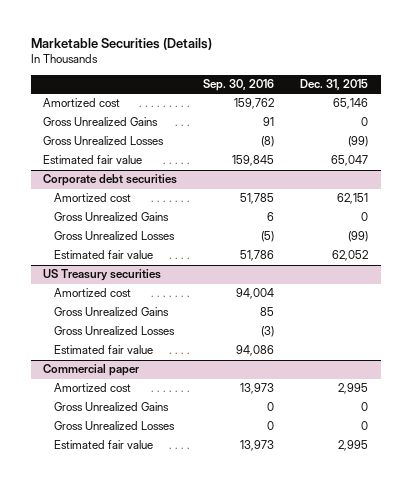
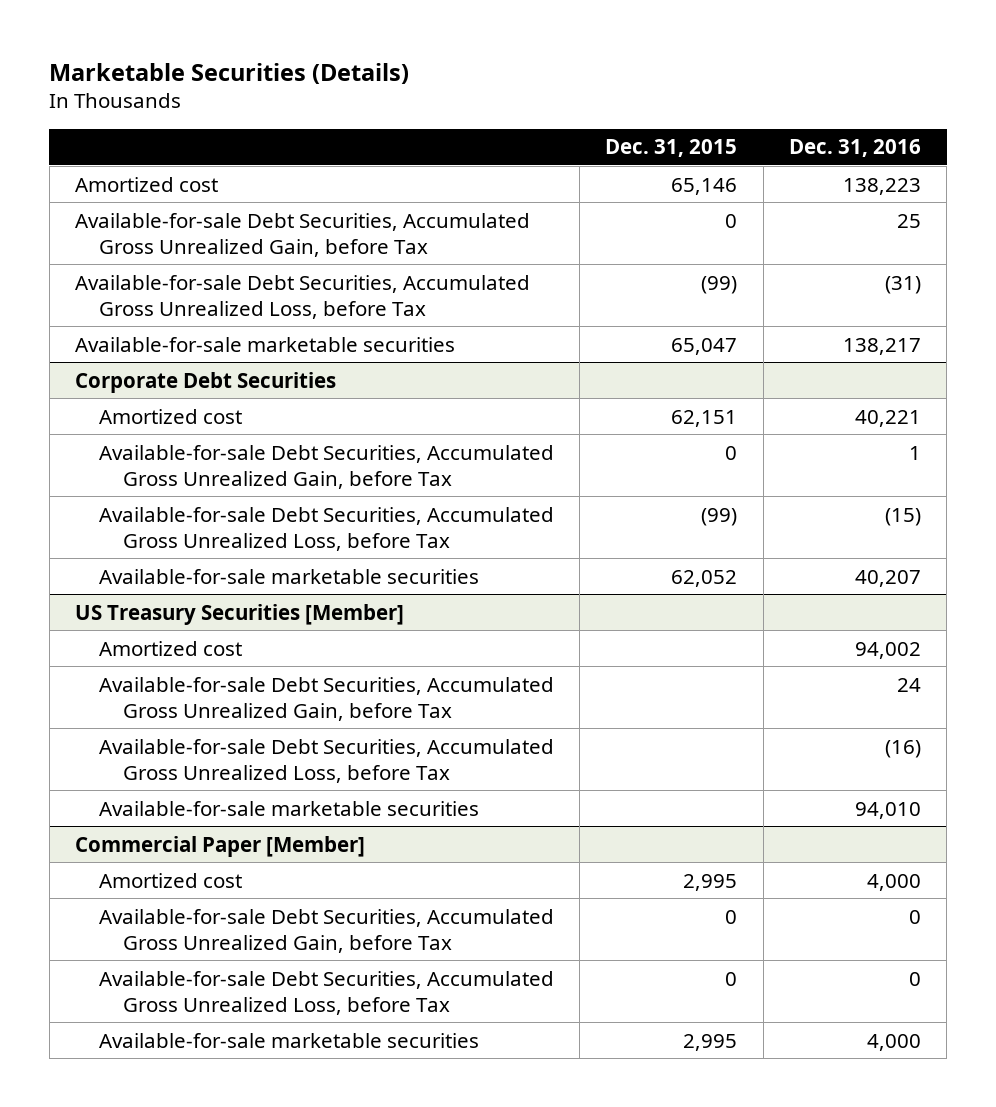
- | Sep. 30, 2016 | Dec. 31, 2015
+ | Dec. 31, 2015 | Dec. 31, 2016
- Gross Unrealized Gains | 91 | 0
- Gross Unrealized Losses | (8) | (99)
- Estimated fair value | 159,845 | 65,047
- Corporate debt securities
+ Available-for-sale Debt Securities, Accumulated Gross Unrealized Gain, before Tax | 0 | 25
+ Available-for-sale Debt Securities, Accumulated Gross Unrealized Loss, before Tax | (99) | (31)
+ Available-for-sale marketable securities | 65,047 | 138,217
+ Corporate Debt Securities
- Gross Unrealized Gains | 6 | 0
- Gross Unrealized Losses | (5) | (99)
- Estimated fair value | 51,786 | 62,052
- US Treasury securities
+ Available-for-sale Debt Securities, Accumulated Gross Unrealized Gain, before Tax | 0 | 1
+ Available-for-sale Debt Securities, Accumulated Gross Unrealized Loss, before Tax | (99) | (15)
+ Available-for-sale marketable securities | 62,052 | 40,207
+ US Treasury Securities [Member]
- Gross Unrealized Gains | 85 |
- Gross Unrealized Losses | (3) |
- Estimated fair value | 94,086 |
- Commercial paper
+ Available-for-sale Debt Securities, Accumulated Gross Unrealized Gain, before Tax | | 24
+ Available-for-sale Debt Securities, Accumulated Gross Unrealized Loss, before Tax | | (16)
+ Available-for-sale marketable securities | | 94,010
+ Commercial Paper [Member]
- Gross Unrealized Gains | 0 | 0
- Gross Unrealized Losses | 0 | 0
- Estimated fair value | 13,973 | 2,995
+ Available-for-sale Debt Securities, Accumulated Gross Unrealized Gain, before Tax | 0 | 0
+ Available-for-sale Debt Securities, Accumulated Gross Unrealized Loss, before Tax | 0 | 0
+ Available-for-sale marketable securities | 2,995 | 4,000

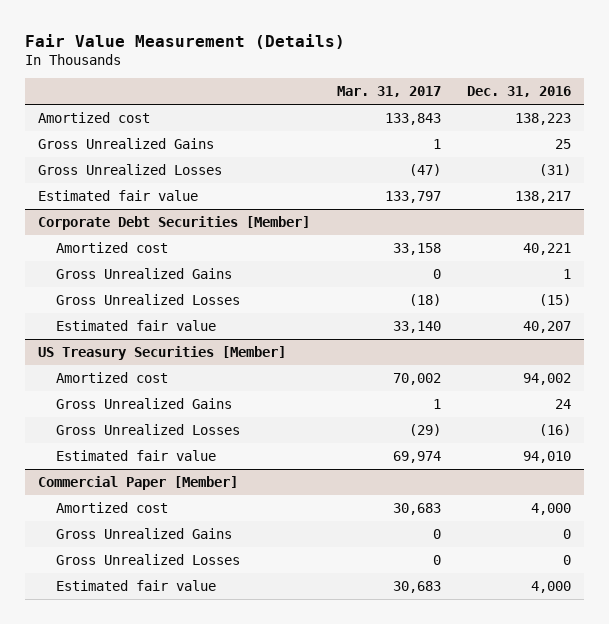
- Marketable Securities (Details)
+ Fair Value Measurement (Details)
- | Dec. 31, 2015 | Dec. 31, 2016
+ | Mar. 31, 2017 | Dec. 31, 2016
- Available-for-sale Debt Securities, Accumulated Gross Unrealized Gain, before Tax | 0 | 25
- Available-for-sale Debt Securities, Accumulated Gross Unrealized Loss, before Tax | (99) | (31)
- Available-for-sale marketable securities | 65,047 | 138,217
- Corporate Debt Securities
+ Gross Unrealized Gains | 1 | 25
+ Gross Unrealized Losses | (47) | (31)
+ Estimated fair value | 133,797 | 138,217
+ Corporate Debt Securities [Member]
- Available-for-sale Debt Securities, Accumulated Gross Unrealized Gain, before Tax | 0 | 1
- Available-for-sale Debt Securities, Accumulated Gross Unrealized Loss, before Tax | (99) | (15)
- Available-for-sale marketable securities | 62,052 | 40,207
+ Gross Unrealized Gains | 0 | 1
+ Gross Unrealized Losses | (18) | (15)
+ Estimated fair value | 33,140 | 40,207
@ US Treasury Securities [Member]
- Available-for-sale Debt Securities, Accumulated Gross Unrealized Gain, before Tax | | 24
- Available-for-sale Debt Securities, Accumulated Gross Unrealized Loss, before Tax | | (16)
- Available-for-sale marketable securities | | 94,010
+ Gross Unrealized Gains | 1 | 24
+ Gross Unrealized Losses | (29) | (16)
+ Estimated fair value | 69,974 | 94,010
@ Commercial Paper [Member]
- Available-for-sale Debt Securities, Accumulated Gross Unrealized Gain, before Tax | 0 | 0
- Available-for-sale Debt Securities, Accumulated Gross Unrealized Loss, before Tax | 0 | 0
- Available-for-sale marketable securities | 2,995 | 4,000
+ Gross Unrealized Gains | 0 | 0
+ Gross Unrealized Losses | 0 | 0
+ Estimated fair value | 30,683 | 4,000

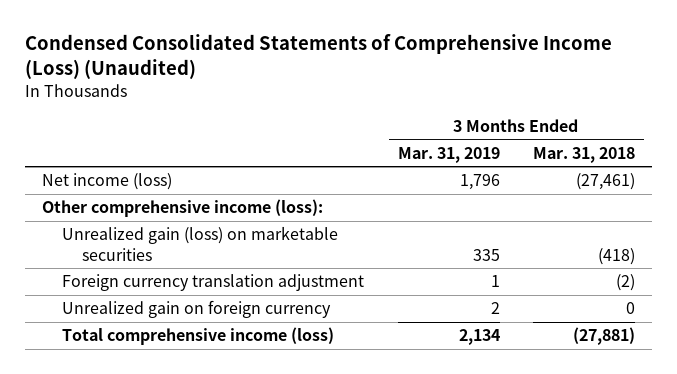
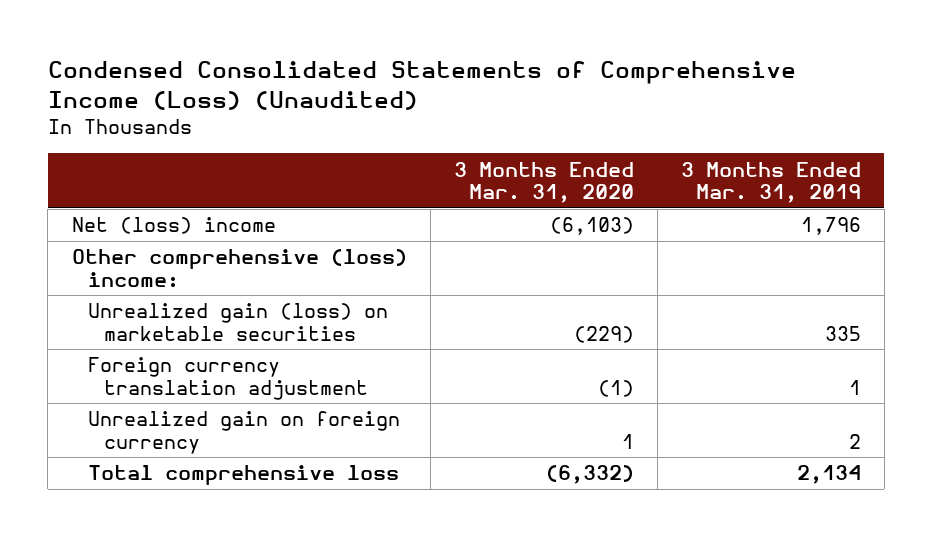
- | 3 Months Ended Mar. 31, 2019 | 3 Months Ended Mar. 31, 2018
+ | 3 Months Ended Mar. 31, 2020 | 3 Months Ended Mar. 31, 2019
- Net income (loss) | 1,796 | (27,461)
- Other comprehensive income (loss):
+ Net (loss) income | (6,103) | 1,796
+ Other comprehensive (loss) income:
- Total comprehensive income (loss) | 2,134 | (27,881)
+ Total comprehensive loss | (6,332) | 2,134

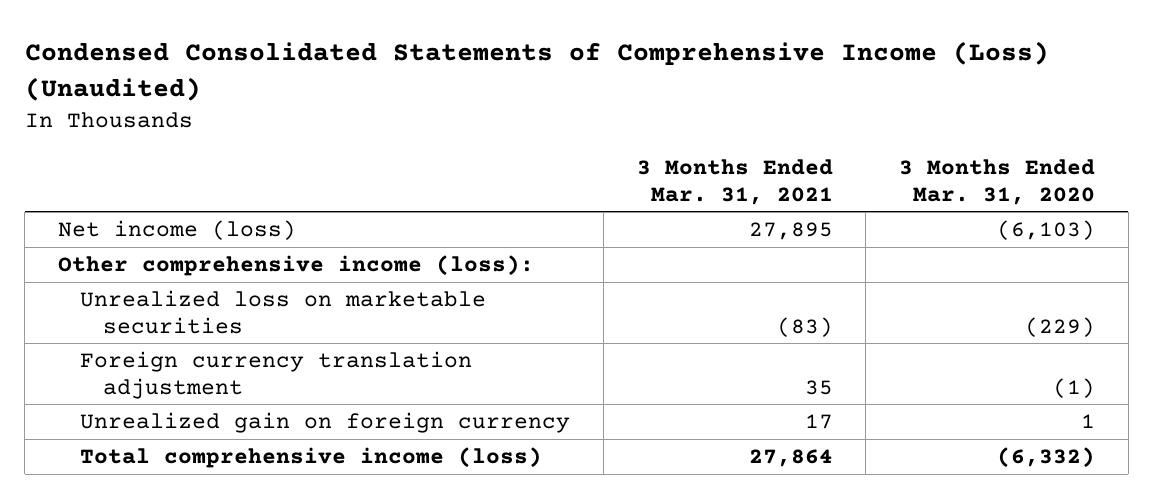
- | 3 Months Ended Mar. 31, 2020 | 3 Months Ended Mar. 31, 2019
+ | 3 Months Ended Mar. 31, 2021 | 3 Months Ended Mar. 31, 2020
- Net (loss) income | (6,103) | 1,796
- Other comprehensive (loss) income:
- Unrealized gain (loss) on marketable securities | (229) | 335
+ Net income (loss) | 27,895 | (6,103)
+ Other comprehensive income (loss):
+ Unrealized loss on marketable securities | (83) | (229)
- Total comprehensive loss | (6,332) | 2,134
+ Total comprehensive income (loss) | 27,864 | (6,332)

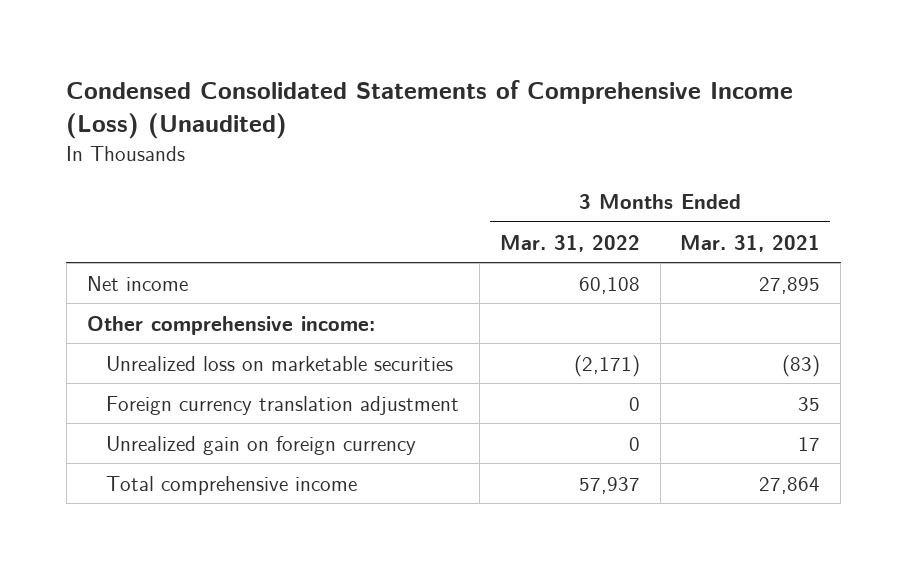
- | 3 Months Ended Mar. 31, 2021 | 3 Months Ended Mar. 31, 2020
+ | 3 Months Ended Mar. 31, 2022 | 3 Months Ended Mar. 31, 2021
- Net income (loss) | 27,895 | (6,103)
- Other comprehensive income (loss):
+ Net income | 60,108 | 27,895
+ Other comprehensive income:
- Total comprehensive income (loss) | 27,864 | (6,332)
+ Total comprehensive income | 57,937 | 27,864

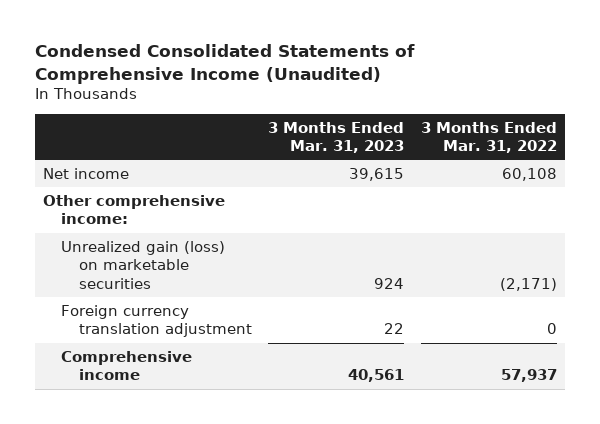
- Condensed Consolidated Statements of Comprehensive Income (Loss) (Unaudited)
+ Condensed Consolidated Statements of Comprehensive Income (Unaudited)
- | 3 Months Ended Mar. 31, 2022 | 3 Months Ended Mar. 31, 2021
+ | 3 Months Ended Mar. 31, 2023 | 3 Months Ended Mar. 31, 2022
- Unrealized loss on marketable securities | (2,171) | (83)
+ Unrealized gain (loss) on marketable securities | 924 | (2,171)
- Unrealized gain on foreign currency | 0 | 17
- Total comprehensive income | 57,937 | 27,864
+ Comprehensive income | 40,561 | 57,937

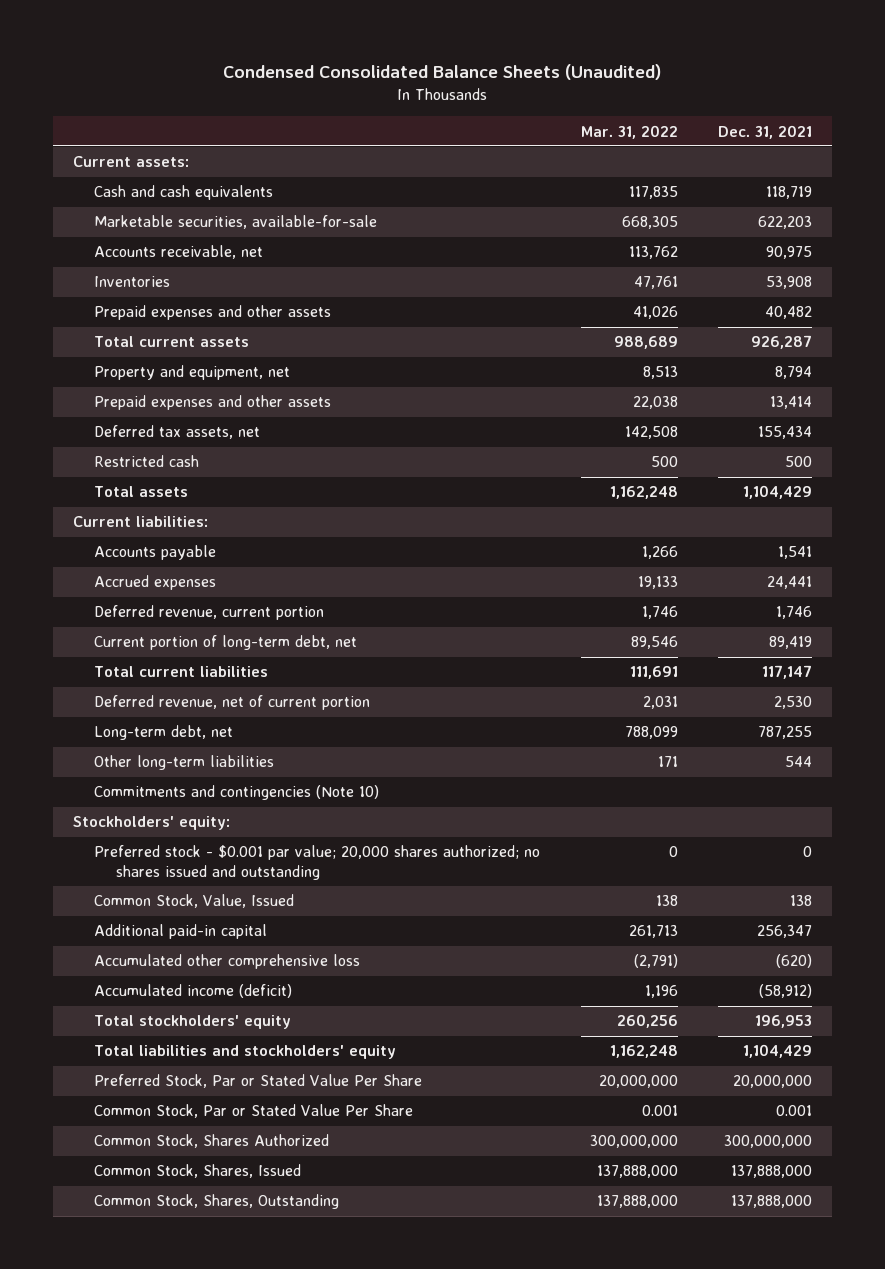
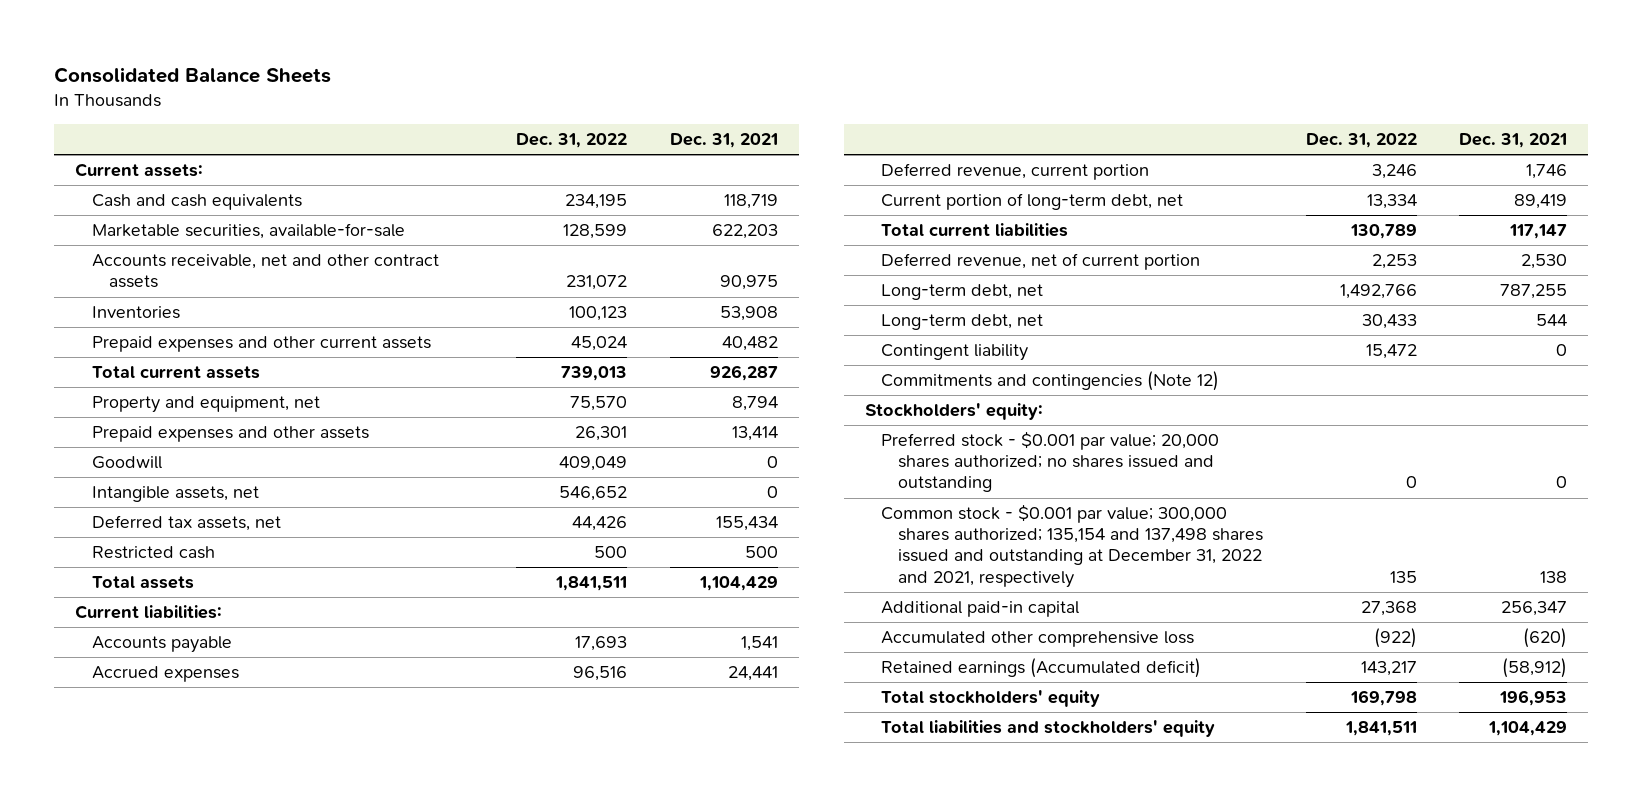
- Condensed Consolidated Balance Sheets (Unaudited)
+ Consolidated Balance Sheets
- | Mar. 31, 2022 | Dec. 31, 2021
+ | Dec. 31, 2022 | Dec. 31, 2021
- Accounts receivable, net | 113,762 | 90,975
+ Accounts receivable, net and other contract assets | 231,072 | 90,975
- Prepaid expenses and other assets | 41,026 | 40,482
+ Prepaid expenses and other current assets | 45,024 | 40,482
+ Goodwill | 409,049 | 0
+ Intangible assets, net | 546,652 | 0
- Other long-term liabilities | 171 | 544
- Commitments and contingencies (Note 10)
+ Long-term debt, net | 30,433 | 544
+ Contingent liability | 15,472 | 0
+ Commitments and contingencies (Note 12)
- Common Stock, Value, Issued | 138 | 138
+ Common stock - $0.001 par value; 300,000 shares authorized; 135,154 and 137,498 shares issued and outstanding at December 31, 2022 and 2021, respectively | 135 | 138
- Accumulated income (deficit) | 1,196 | (58,912)
+ Retained earnings (Accumulated deficit) | 143,217 | (58,912)
- Preferred Stock, Par or Stated Value Per Share | 20,000,000 | 20,000,000
- Common Stock, Par or Stated Value Per Share | 0.001 | 0.001
- Common Stock, Shares Authorized | 300,000,000 | 300,000,000
- Common Stock, Shares, Issued | 137,888,000 | 137,888,000
- Common Stock, Shares, Outstanding | 137,888,000 | 137,888,000

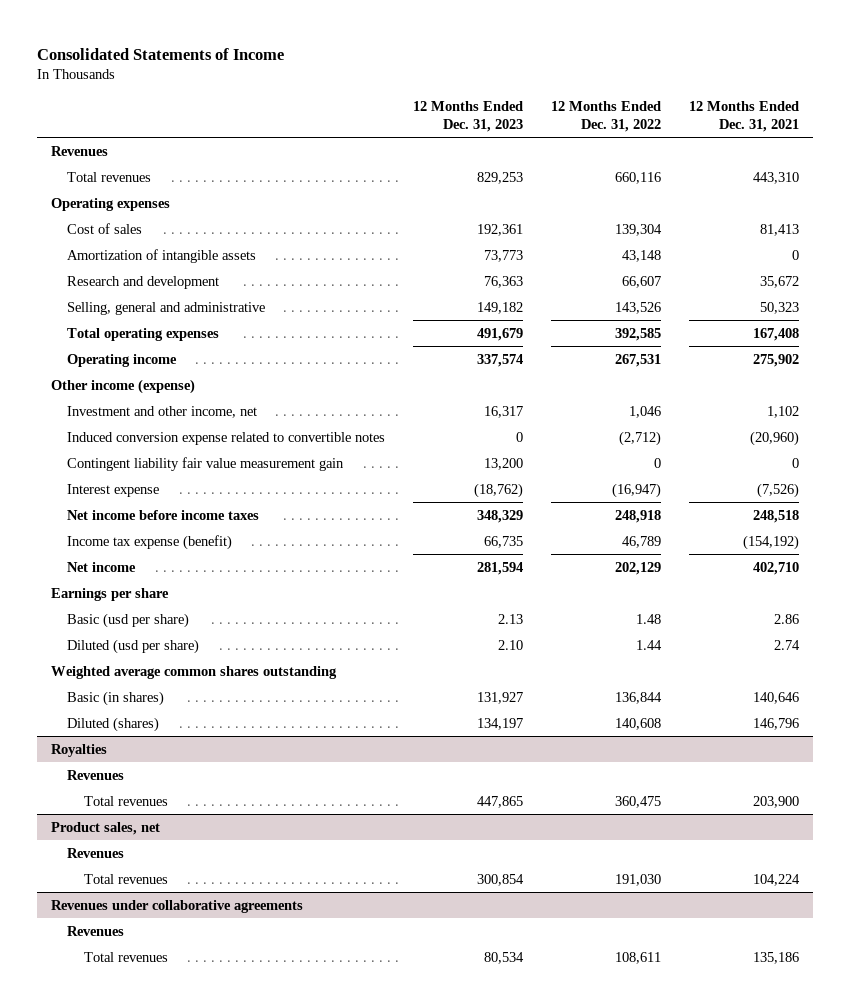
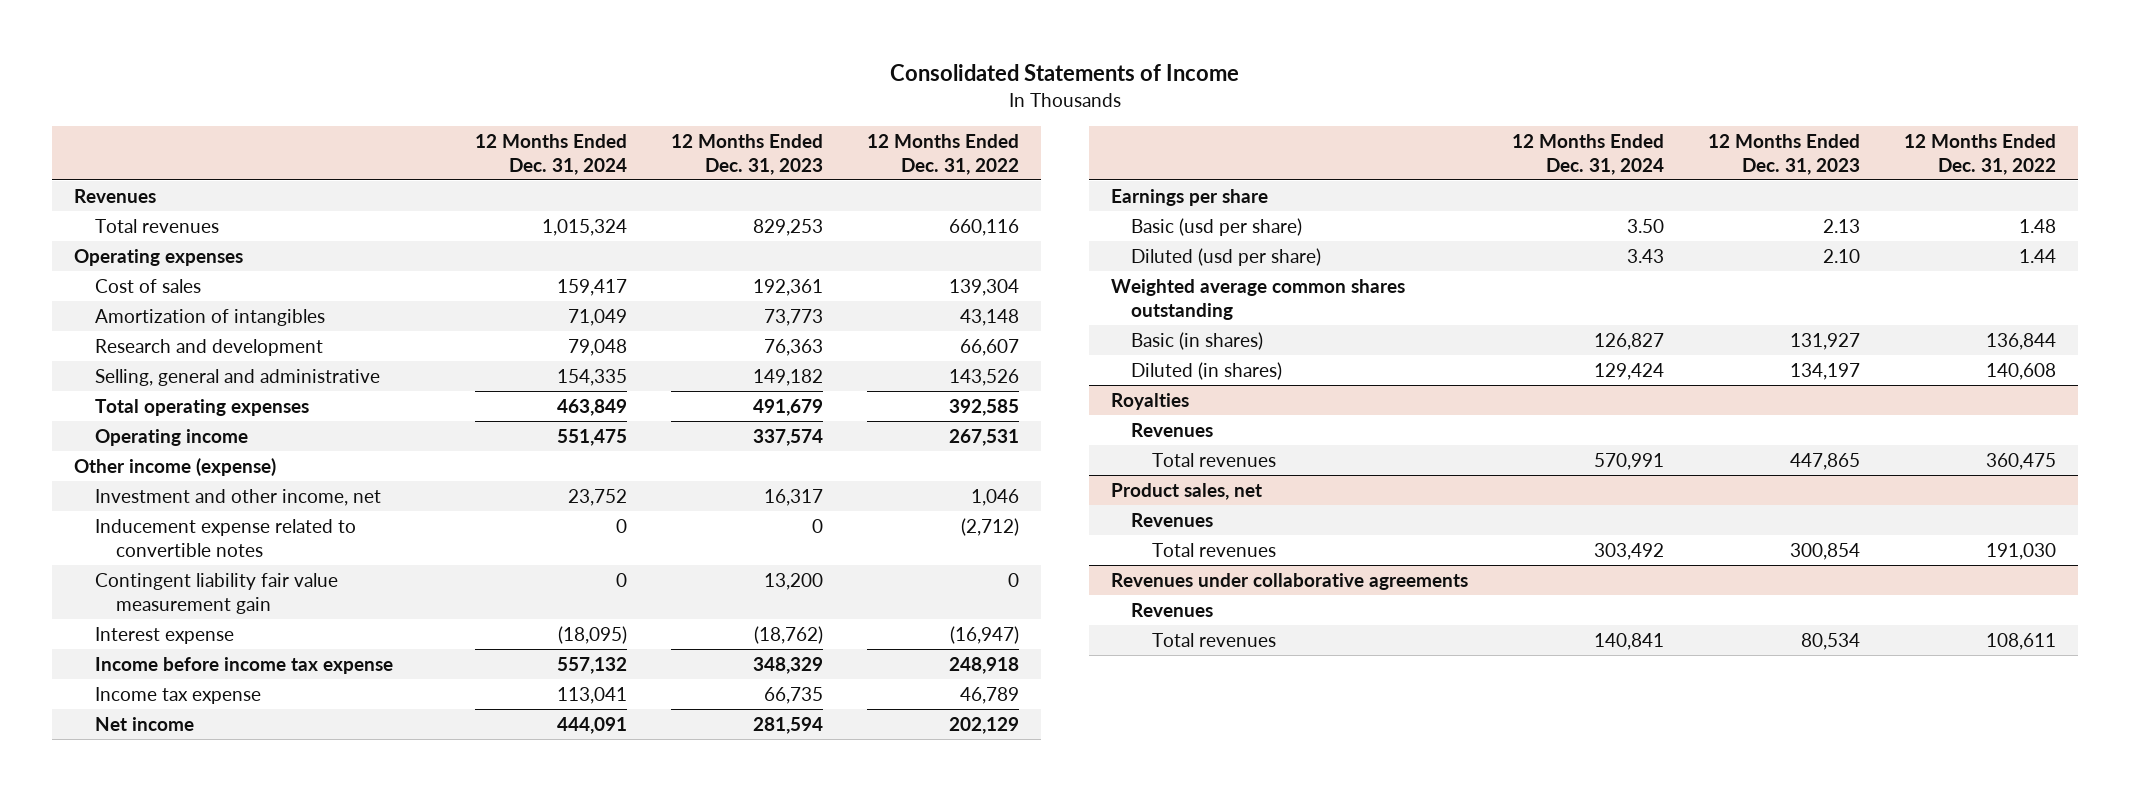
- | 12 Months Ended Dec. 31, 2023 | 12 Months Ended Dec. 31, 2022 | 12 Months Ended Dec. 31, 2021
+ | 12 Months Ended Dec. 31, 2024 | 12 Months Ended Dec. 31, 2023 | 12 Months Ended Dec. 31, 2022
- Amortization of intangible assets | 73,773 | 43,148 | 0
+ Amortization of intangibles | 71,049 | 73,773 | 43,148
- Induced conversion expense related to convertible notes | 0 | (2,712) | (20,960)
+ Inducement expense related to convertible notes | 0 | 0 | (2,712)
- Net income before income taxes | 348,329 | 248,918 | 248,518
- Income tax expense (benefit) | 66,735 | 46,789 | (154,192)
+ Income before income tax expense | 557,132 | 348,329 | 248,918
+ Income tax expense | 113,041 | 66,735 | 46,789
- Diluted (shares) | 134,197 | 140,608 | 146,796
+ Diluted (in shares) | 129,424 | 134,197 | 140,608

